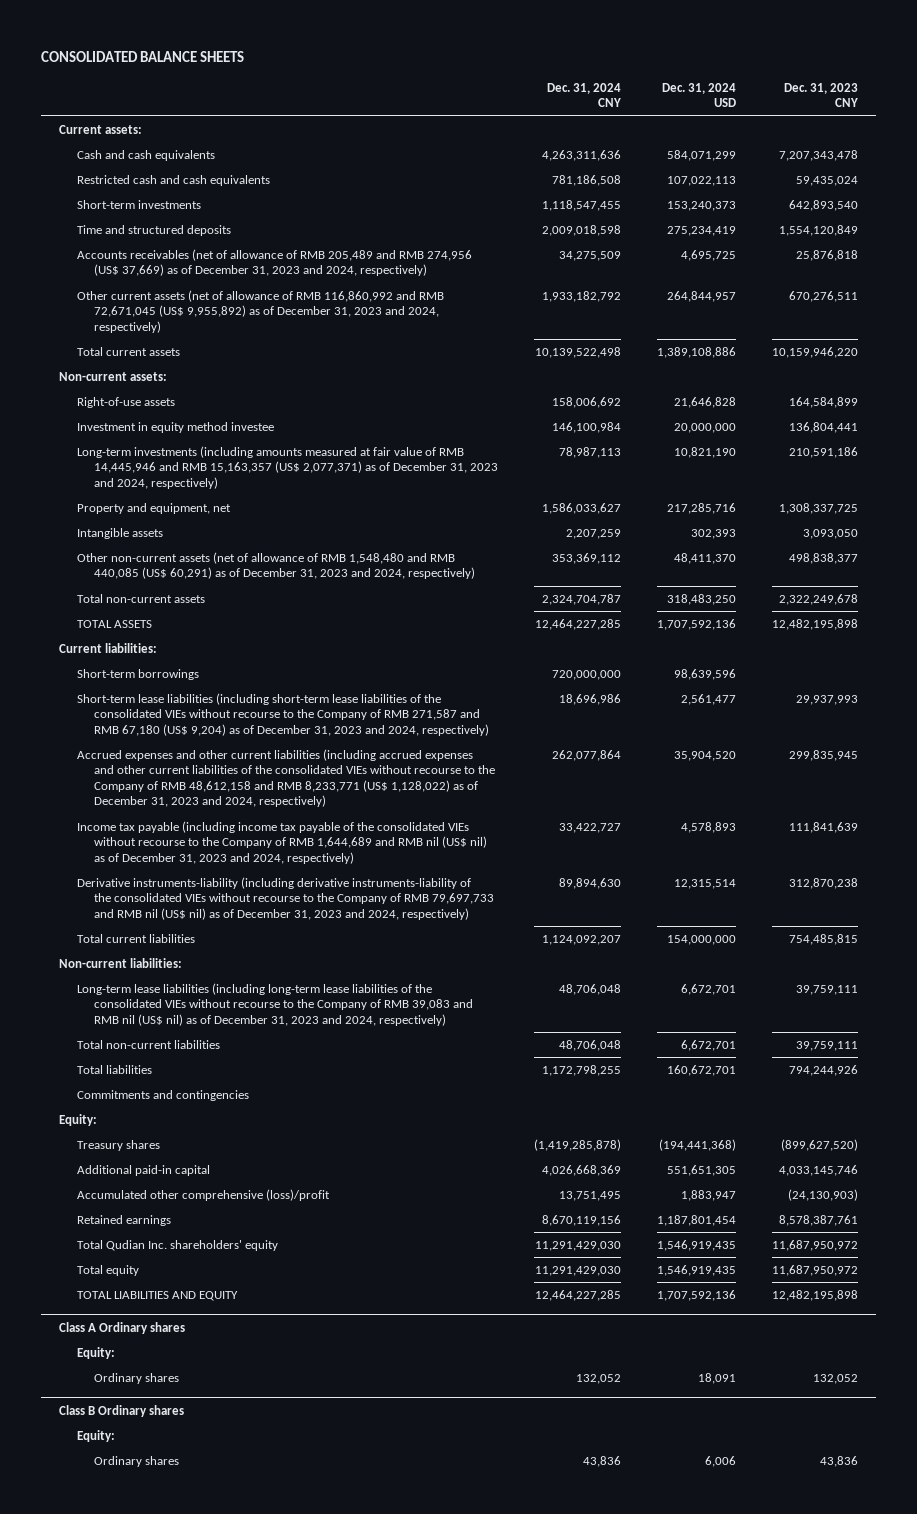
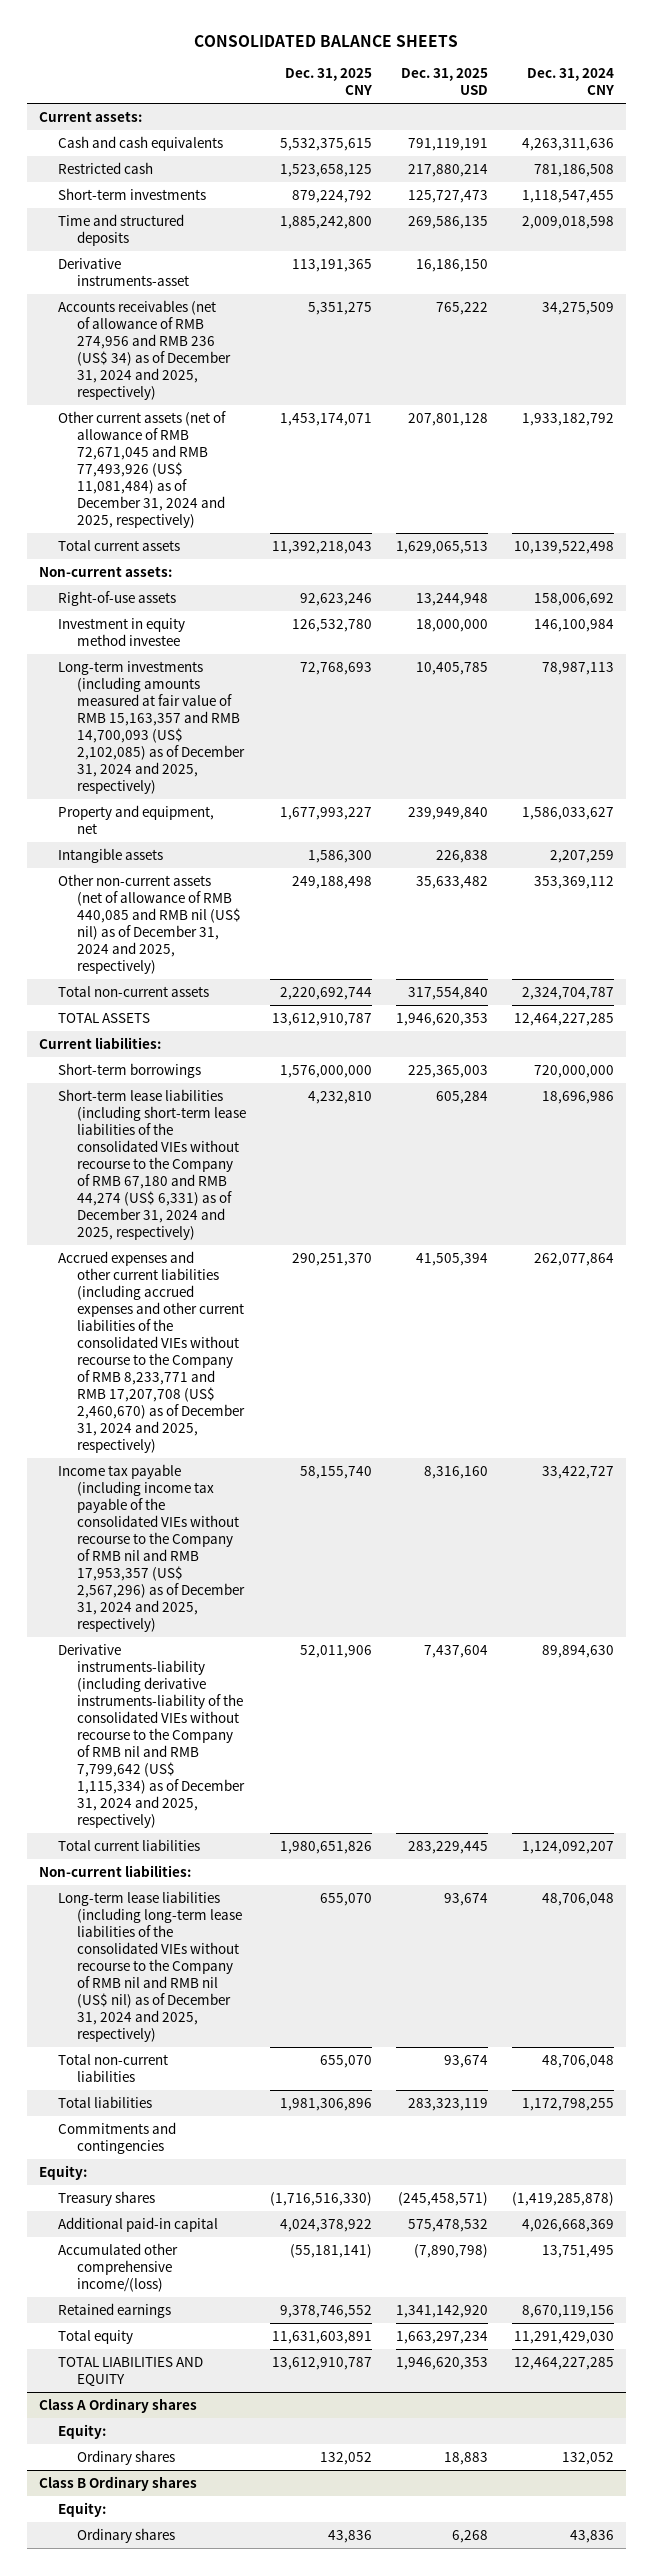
- | Dec. 31, 2024 CNY | Dec. 31, 2024 USD | Dec. 31, 2023 CNY
+ | Dec. 31, 2025 CNY | Dec. 31, 2025 USD | Dec. 31, 2024 CNY
- Restricted cash and cash equivalents | 781,186,508 | 107,022,113 | 59,435,024
+ Restricted cash | 1,523,658,125 | 217,880,214 | 781,186,508
- Accounts receivables (net of allowance of RMB 205,489 and RMB 274,956 (US$ 37,669) as of December 31, 2023 and 2024, respectively) | 34,275,509 | 4,695,725 | 25,876,818
- Other current assets (net of allowance of RMB 116,860,992 and RMB 72,671,045 (US$ 9,955,892) as of December 31, 2023 and 2024, respectively) | 1,933,182,792 | 264,844,957 | 670,276,511
+ Derivative instruments-asset | 113,191,365 | 16,186,150 |
+ Accounts receivables (net of allowance of RMB 274,956 and RMB 236 (US$ 34) as of December 31, 2024 and 2025, respectively) | 5,351,275 | 765,222 | 34,275,509
+ Other current assets (net of allowance of RMB 72,671,045 and RMB 77,493,926 (US$ 11,081,484) as of December 31, 2024 and 2025, respectively) | 1,453,174,071 | 207,801,128 | 1,933,182,792
- Long-term investments (including amounts measured at fair value of RMB 14,445,946 and RMB 15,163,357 (US$ 2,077,371) as of December 31, 2023 and 2024, respectively) | 78,987,113 | 10,821,190 | 210,591,186
+ Long-term investments (including amounts measured at fair value of RMB 15,163,357 and RMB 14,700,093 (US$ 2,102,085) as of December 31, 2024 and 2025, respectively) | 72,768,693 | 10,405,785 | 78,987,113
- Other non-current assets (net of allowance of RMB 1,548,480 and RMB 440,085 (US$ 60,291) as of December 31, 2023 and 2024, respectively) | 353,369,112 | 48,411,370 | 498,838,377
+ Other non-current assets (net of allowance of RMB 440,085 and RMB nil (US$ nil) as of December 31, 2024 and 2025, respectively) | 249,188,498 | 35,633,482 | 353,369,112
- Short-term lease liabilities (including short-term lease liabilities of the consolidated VIEs without recourse to the Company of RMB 271,587 and RMB 67,180 (US$ 9,204) as of December 31, 2023 and 2024, respectively) | 18,696,986 | 2,561,477 | 29,937,993
- Accrued expenses and other current liabilities (including accrued expenses and other current liabilities of the consolidated VIEs without recourse to the Company of RMB 48,612,158 and RMB 8,233,771 (US$ 1,128,022) as of December 31, 2023 and 2024, respectively) | 262,077,864 | 35,904,520 | 299,835,945
- Income tax payable (including income tax payable of the consolidated VIEs without recourse to the Company of RMB 1,644,689 and RMB nil (US$ nil) as of December 31, 2023 and 2024, respectively) | 33,422,727 | 4,578,893 | 111,841,639
- Derivative instruments-liability (including derivative instruments-liability of the consolidated VIEs without recourse to the Company of RMB 79,697,733 and RMB nil (US$ nil) as of December 31, 2023 and 2024, respectively) | 89,894,630 | 12,315,514 | 312,870,238
+ Short-term lease liabilities (including short-term lease liabilities of the consolidated VIEs without recourse to the Company of RMB 67,180 and RMB 44,274 (US$ 6,331) as of December 31, 2024 and 2025, respectively) | 4,232,810 | 605,284 | 18,696,986
+ Accrued expenses and other current liabilities (including accrued expenses and other current liabilities of the consolidated VIEs without recourse to the Company of RMB 8,233,771 and RMB 17,207,708 (US$ 2,460,670) as of December 31, 2024 and 2025, respectively) | 290,251,370 | 41,505,394 | 262,077,864
+ Income tax payable (including income tax payable of the consolidated VIEs without recourse to the Company of RMB nil and RMB 17,953,357 (US$ 2,567,296) as of December 31, 2024 and 2025, respectively) | 58,155,740 | 8,316,160 | 33,422,727
+ Derivative instruments-liability (including derivative instruments-liability of the consolidated VIEs without recourse to the Company of RMB nil and RMB 7,799,642 (US$ 1,115,334) as of December 31, 2024 and 2025, respectively) | 52,011,906 | 7,437,604 | 89,894,630
- Long-term lease liabilities (including long-term lease liabilities of the consolidated VIEs without recourse to the Company of RMB 39,083 and RMB nil (US$ nil) as of December 31, 2023 and 2024, respectively) | 48,706,048 | 6,672,701 | 39,759,111
+ Long-term lease liabilities (including long-term lease liabilities of the consolidated VIEs without recourse to the Company of RMB nil and RMB nil (US$ nil) as of December 31, 2024 and 2025, respectively) | 655,070 | 93,674 | 48,706,048
- Accumulated other comprehensive (loss)/profit | 13,751,495 | 1,883,947 | (24,130,903)
+ Accumulated other comprehensive income/(loss) | (55,181,141) | (7,890,798) | 13,751,495
- Total Qudian Inc. shareholders' equity | 11,291,429,030 | 1,546,919,435 | 11,687,950,972

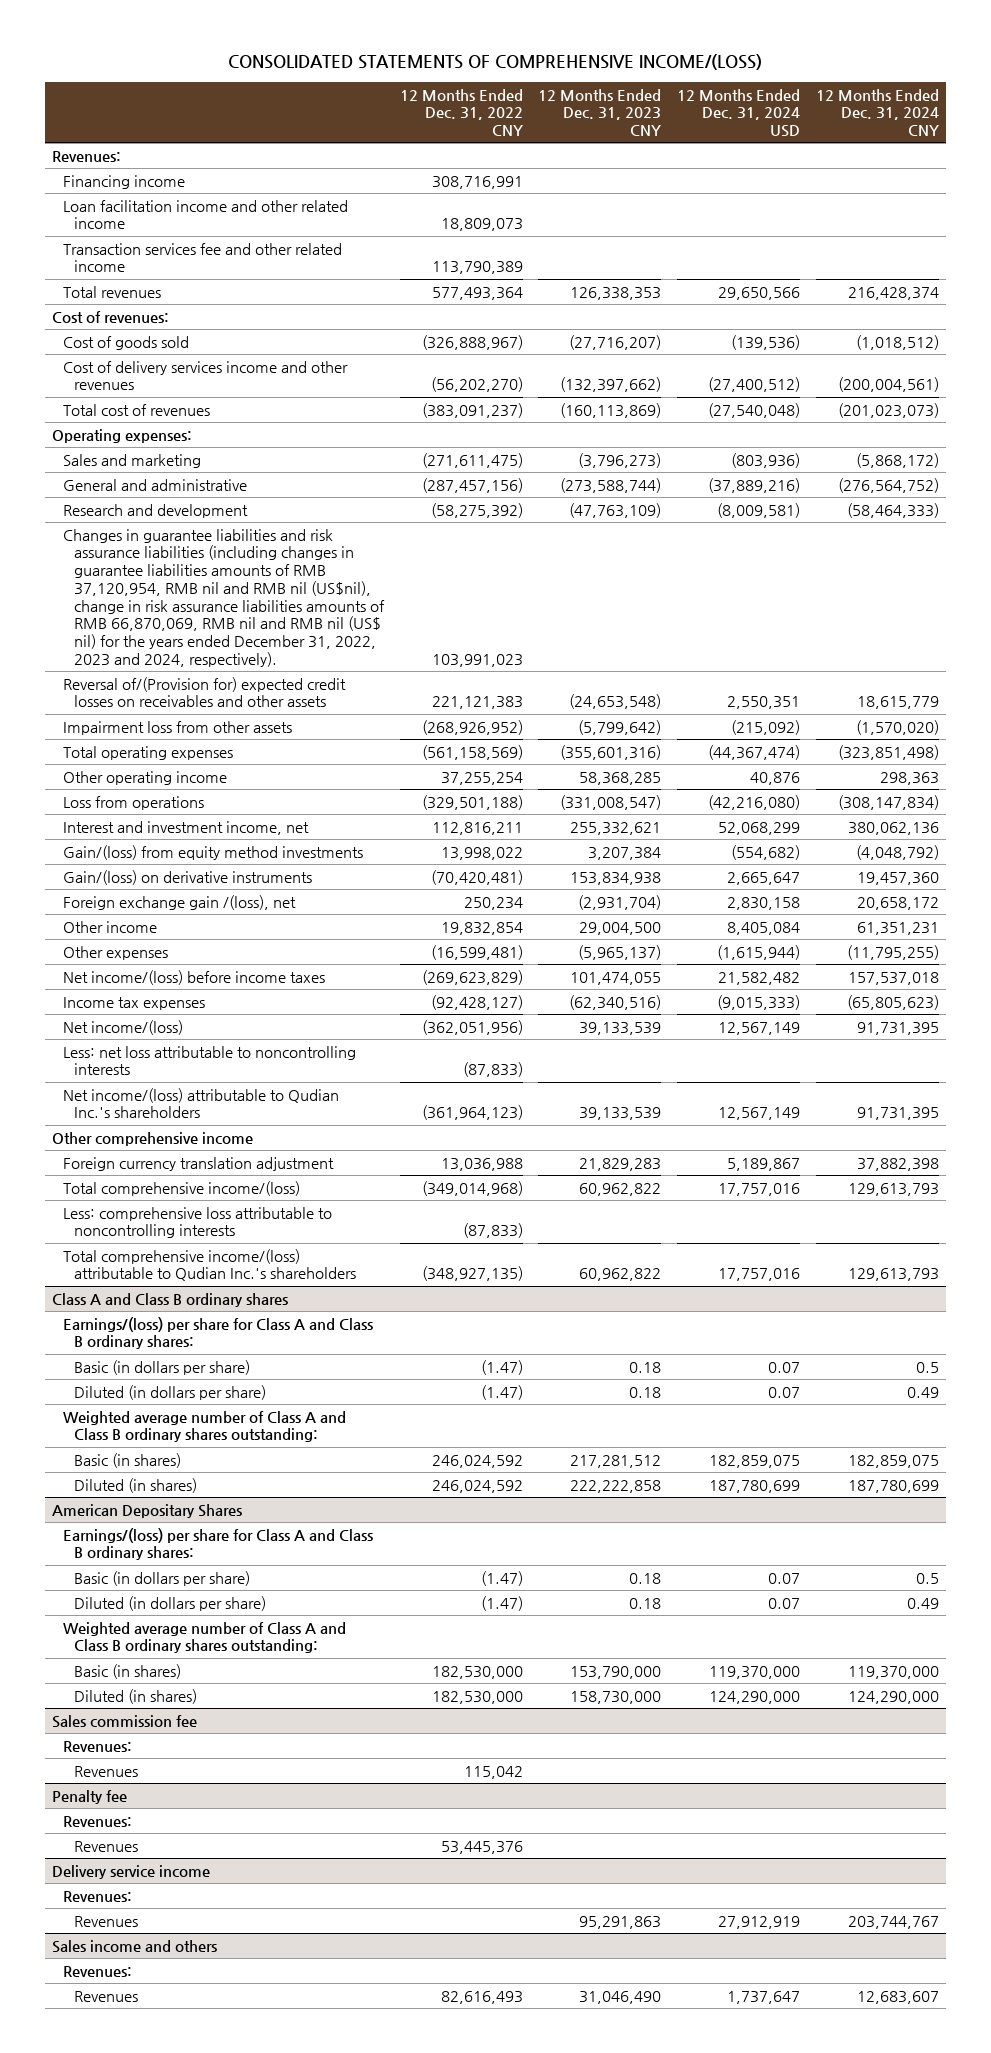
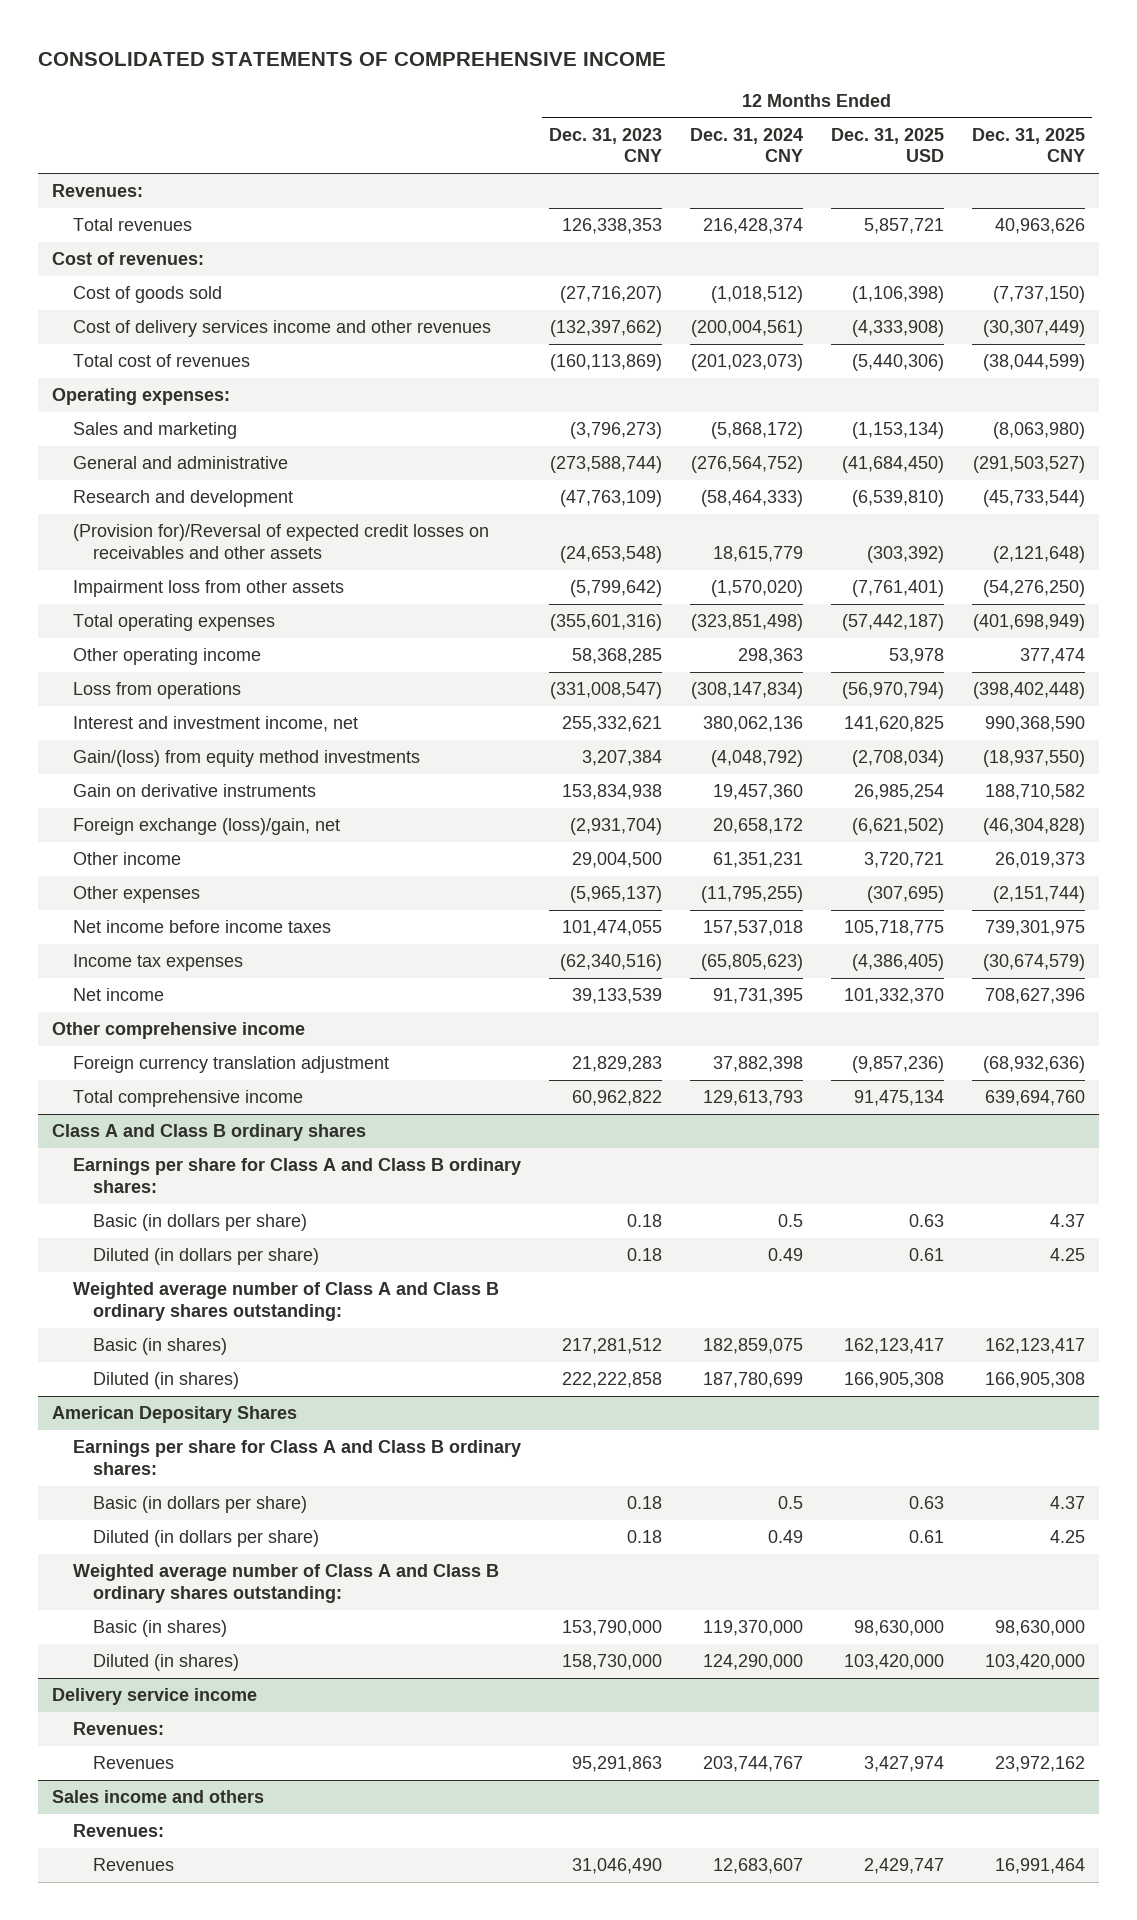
- CONSOLIDATED STATEMENTS OF COMPREHENSIVE INCOME/(LOSS)
+ CONSOLIDATED STATEMENTS OF COMPREHENSIVE INCOME
- | 12 Months Ended Dec. 31, 2022 CNY | 12 Months Ended Dec. 31, 2023 CNY | 12 Months Ended Dec. 31, 2024 USD | 12 Months Ended Dec. 31, 2024 CNY
+ | 12 Months Ended Dec. 31, 2023 CNY | 12 Months Ended Dec. 31, 2024 CNY | 12 Months Ended Dec. 31, 2025 USD | 12 Months Ended Dec. 31, 2025 CNY
- Financing income | 308,716,991 | | |
- Loan facilitation income and other related income | 18,809,073 | | |
- Transaction services fee and other related income | 113,790,389 | | |
- Changes in guarantee liabilities and risk assurance liabilities (including changes in guarantee liabilities amounts of RMB 37,120,954, RMB nil and RMB nil (US$nil), change in risk assurance liabilities amounts of RMB 66,870,069, RMB nil and RMB nil (US$ nil) for the years ended December 31, 2022, 2023 and 2024, respectively). | 103,991,023 | | |
- Reversal of/(Provision for) expected credit losses on receivables and other assets | 221,121,383 | (24,653,548) | 2,550,351 | 18,615,779
+ (Provision for)/Reversal of expected credit losses on receivables and other assets | (24,653,548) | 18,615,779 | (303,392) | (2,121,648)
- Gain/(loss) on derivative instruments | (70,420,481) | 153,834,938 | 2,665,647 | 19,457,360
- Foreign exchange gain /(loss), net | 250,234 | (2,931,704) | 2,830,158 | 20,658,172
+ Gain on derivative instruments | 153,834,938 | 19,457,360 | 26,985,254 | 188,710,582
+ Foreign exchange (loss)/gain, net | (2,931,704) | 20,658,172 | (6,621,502) | (46,304,828)
- Net income/(loss) before income taxes | (269,623,829) | 101,474,055 | 21,582,482 | 157,537,018
+ Net income before income taxes | 101,474,055 | 157,537,018 | 105,718,775 | 739,301,975
- Net income/(loss) | (362,051,956) | 39,133,539 | 12,567,149 | 91,731,395
- Less: net loss attributable to noncontrolling interests | (87,833) | | |
- Net income/(loss) attributable to Qudian Inc.'s shareholders | (361,964,123) | 39,133,539 | 12,567,149 | 91,731,395
+ Net income | 39,133,539 | 91,731,395 | 101,332,370 | 708,627,396
- Total comprehensive income/(loss) | (349,014,968) | 60,962,822 | 17,757,016 | 129,613,793
- Less: comprehensive loss attributable to noncontrolling interests | (87,833) | | |
- Total comprehensive income/(loss) attributable to Qudian Inc.'s shareholders | (348,927,135) | 60,962,822 | 17,757,016 | 129,613,793
+ Total comprehensive income | 60,962,822 | 129,613,793 | 91,475,134 | 639,694,760
@ Class A and Class B ordinary shares
- Earnings/(loss) per share for Class A and Class B ordinary shares:
+ Earnings per share for Class A and Class B ordinary shares:
@ American Depositary Shares
- Earnings/(loss) per share for Class A and Class B ordinary shares:
+ Earnings per share for Class A and Class B ordinary shares:
- Sales commission fee
- Revenues:
- Revenues | 115,042 | | |
- Penalty fee
- Revenues:
- Revenues | 53,445,376 | | |

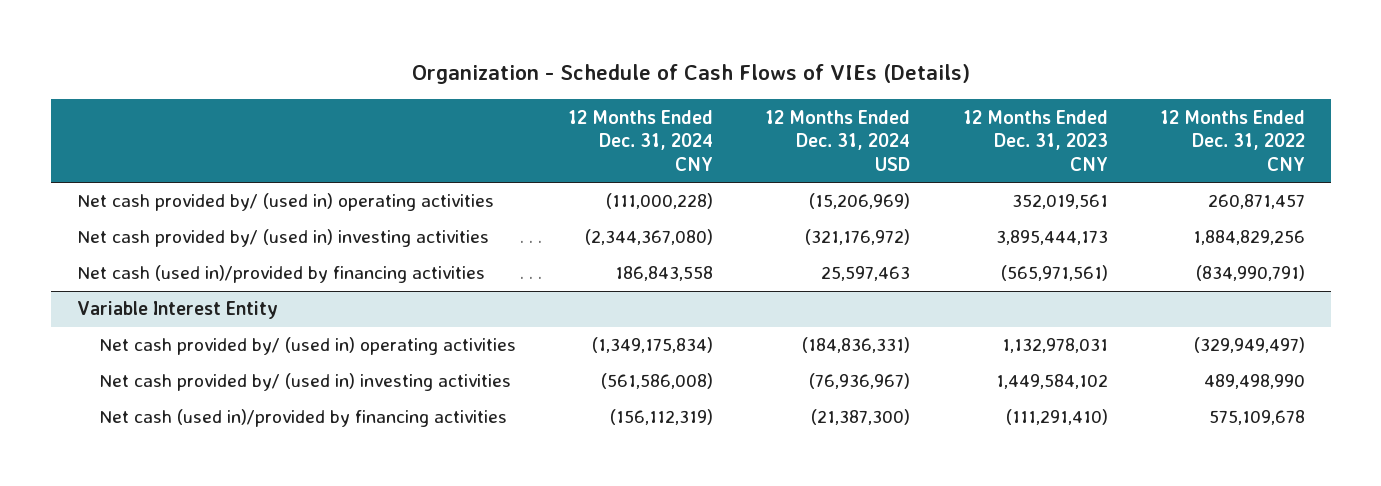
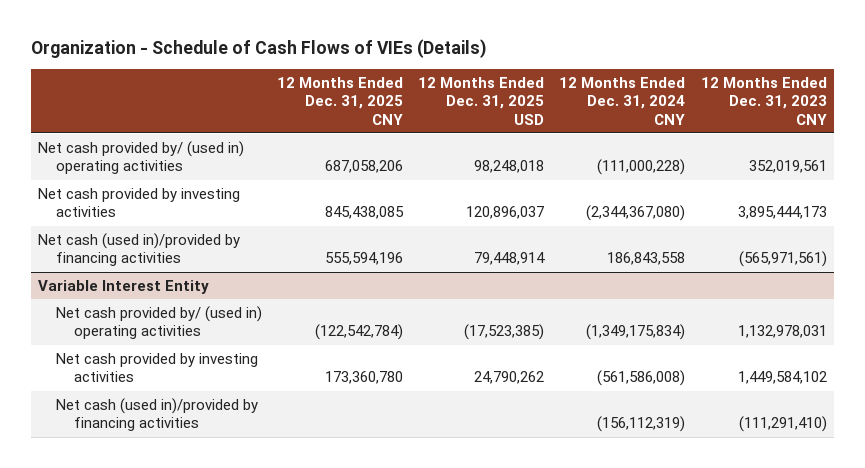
- | 12 Months Ended Dec. 31, 2024 CNY | 12 Months Ended Dec. 31, 2024 USD | 12 Months Ended Dec. 31, 2023 CNY | 12 Months Ended Dec. 31, 2022 CNY
+ | 12 Months Ended Dec. 31, 2025 CNY | 12 Months Ended Dec. 31, 2025 USD | 12 Months Ended Dec. 31, 2024 CNY | 12 Months Ended Dec. 31, 2023 CNY
- Net cash provided by/ (used in) investing activities | (2,344,367,080) | (321,176,972) | 3,895,444,173 | 1,884,829,256
+ Net cash provided by investing activities | 845,438,085 | 120,896,037 | (2,344,367,080) | 3,895,444,173
@ Variable Interest Entity
- Net cash provided by/ (used in) investing activities | (561,586,008) | (76,936,967) | 1,449,584,102 | 489,498,990
+ Net cash provided by investing activities | 173,360,780 | 24,790,262 | (561,586,008) | 1,449,584,102

